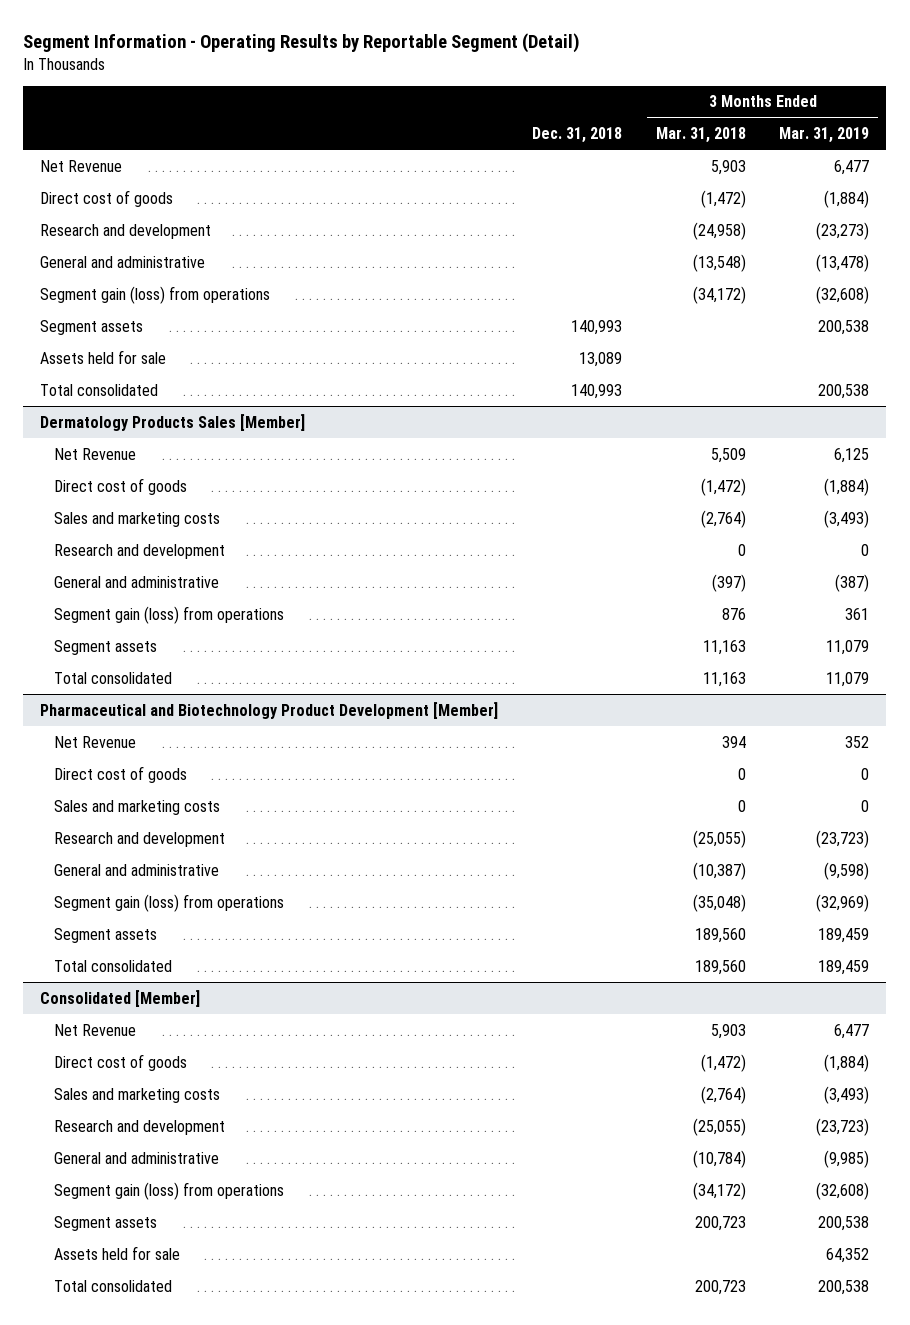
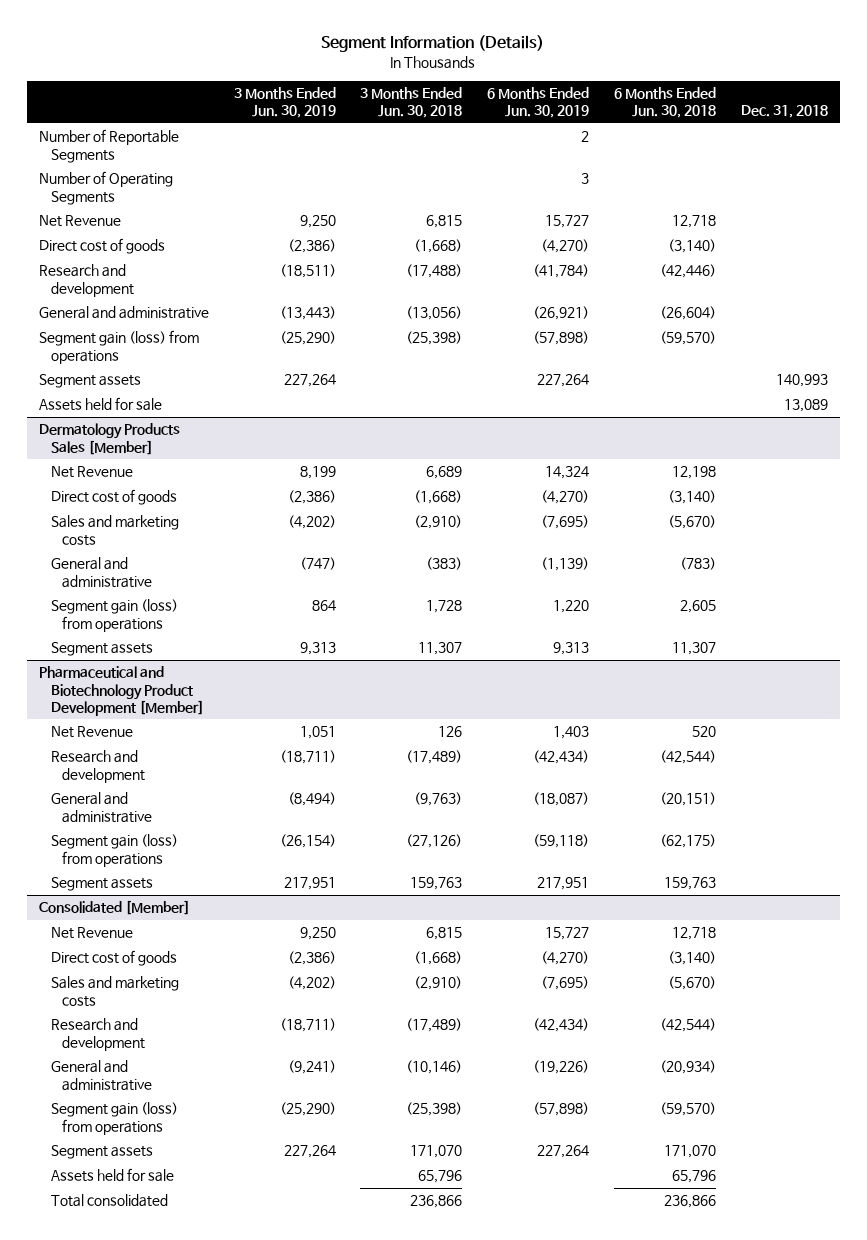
- Segment Information - Operating Results by Reportable Segment (Detail)
+ Segment Information (Details)
- | Dec. 31, 2018 | 3 Months Ended Mar. 31, 2018 | 3 Months Ended Mar. 31, 2019
+ | 3 Months Ended Jun. 30, 2019 | 3 Months Ended Jun. 30, 2018 | 6 Months Ended Jun. 30, 2019 | 6 Months Ended Jun. 30, 2018 | Dec. 31, 2018
+ Number of Reportable Segments | | | 2 | |
+ Number of Operating Segments | | | 3 | |
- Total consolidated | 140,993 | | 200,538
@ Dermatology Products Sales [Member]
- Research and development | | 0 | 0
- Total consolidated | | 11,163 | 11,079
@ Pharmaceutical and Biotechnology Product Development [Member]
- Direct cost of goods | | 0 | 0
- Sales and marketing costs | | 0 | 0
- Total consolidated | | 189,560 | 189,459

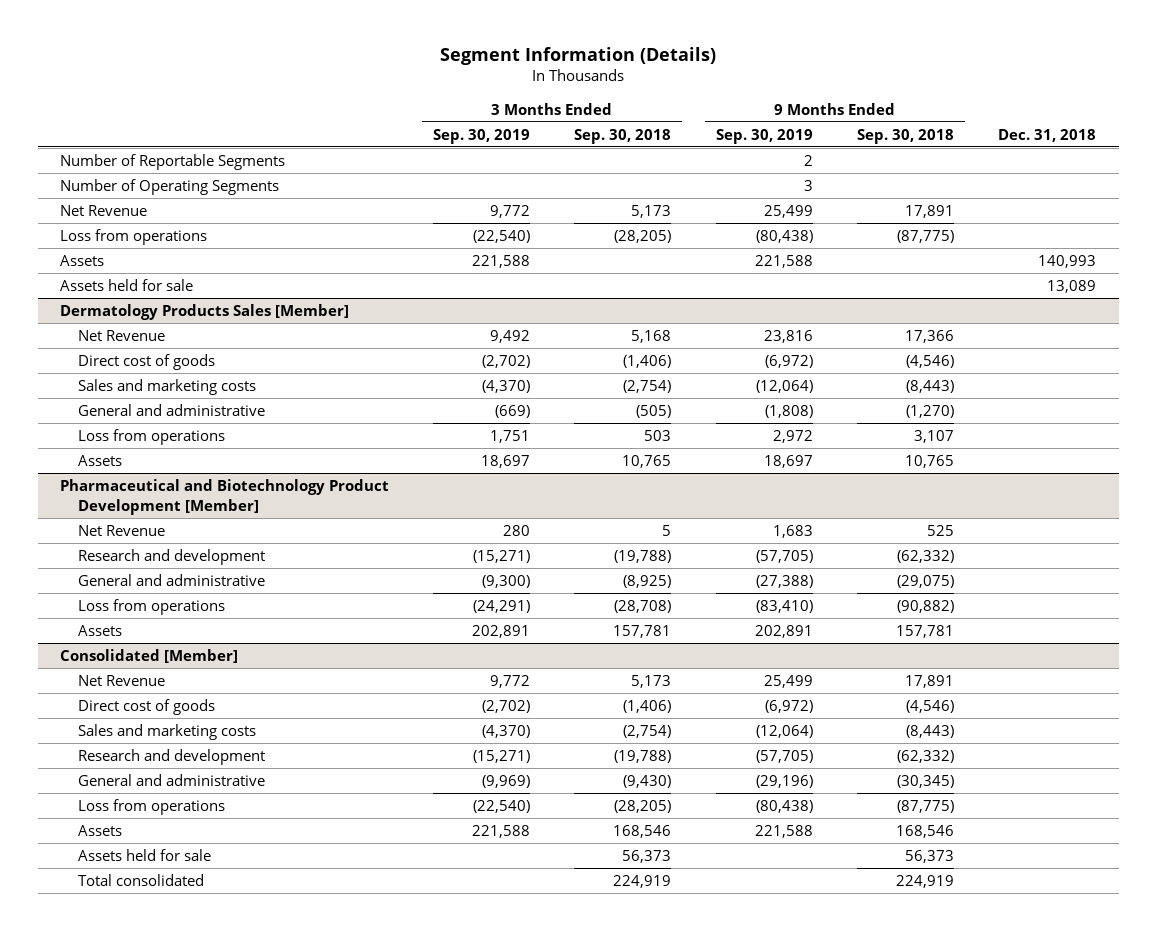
- | 3 Months Ended Jun. 30, 2019 | 3 Months Ended Jun. 30, 2018 | 6 Months Ended Jun. 30, 2019 | 6 Months Ended Jun. 30, 2018 | Dec. 31, 2018
+ | 3 Months Ended Sep. 30, 2019 | 3 Months Ended Sep. 30, 2018 | 9 Months Ended Sep. 30, 2019 | 9 Months Ended Sep. 30, 2018 | Dec. 31, 2018
- Direct cost of goods | (2,386) | (1,668) | (4,270) | (3,140) |
- Research and development | (18,511) | (17,488) | (41,784) | (42,446) |
- General and administrative | (13,443) | (13,056) | (26,921) | (26,604) |
- Segment gain (loss) from operations | (25,290) | (25,398) | (57,898) | (59,570) |
- Segment assets | 227,264 | | 227,264 | | 140,993
+ Loss from operations | (22,540) | (28,205) | (80,438) | (87,775) |
+ Assets | 221,588 | | 221,588 | | 140,993
@ Dermatology Products Sales [Member]
- Segment gain (loss) from operations | 864 | 1,728 | 1,220 | 2,605 |
- Segment assets | 9,313 | 11,307 | 9,313 | 11,307 |
+ Loss from operations | 1,751 | 503 | 2,972 | 3,107 |
+ Assets | 18,697 | 10,765 | 18,697 | 10,765 |
@ Pharmaceutical and Biotechnology Product Development [Member]
- Segment gain (loss) from operations | (26,154) | (27,126) | (59,118) | (62,175) |
- Segment assets | 217,951 | 159,763 | 217,951 | 159,763 |
+ Loss from operations | (24,291) | (28,708) | (83,410) | (90,882) |
+ Assets | 202,891 | 157,781 | 202,891 | 157,781 |
@ Consolidated [Member]
- Segment gain (loss) from operations | (25,290) | (25,398) | (57,898) | (59,570) |
- Segment assets | 227,264 | 171,070 | 227,264 | 171,070 |
+ Loss from operations | (22,540) | (28,205) | (80,438) | (87,775) |
+ Assets | 221,588 | 168,546 | 221,588 | 168,546 |

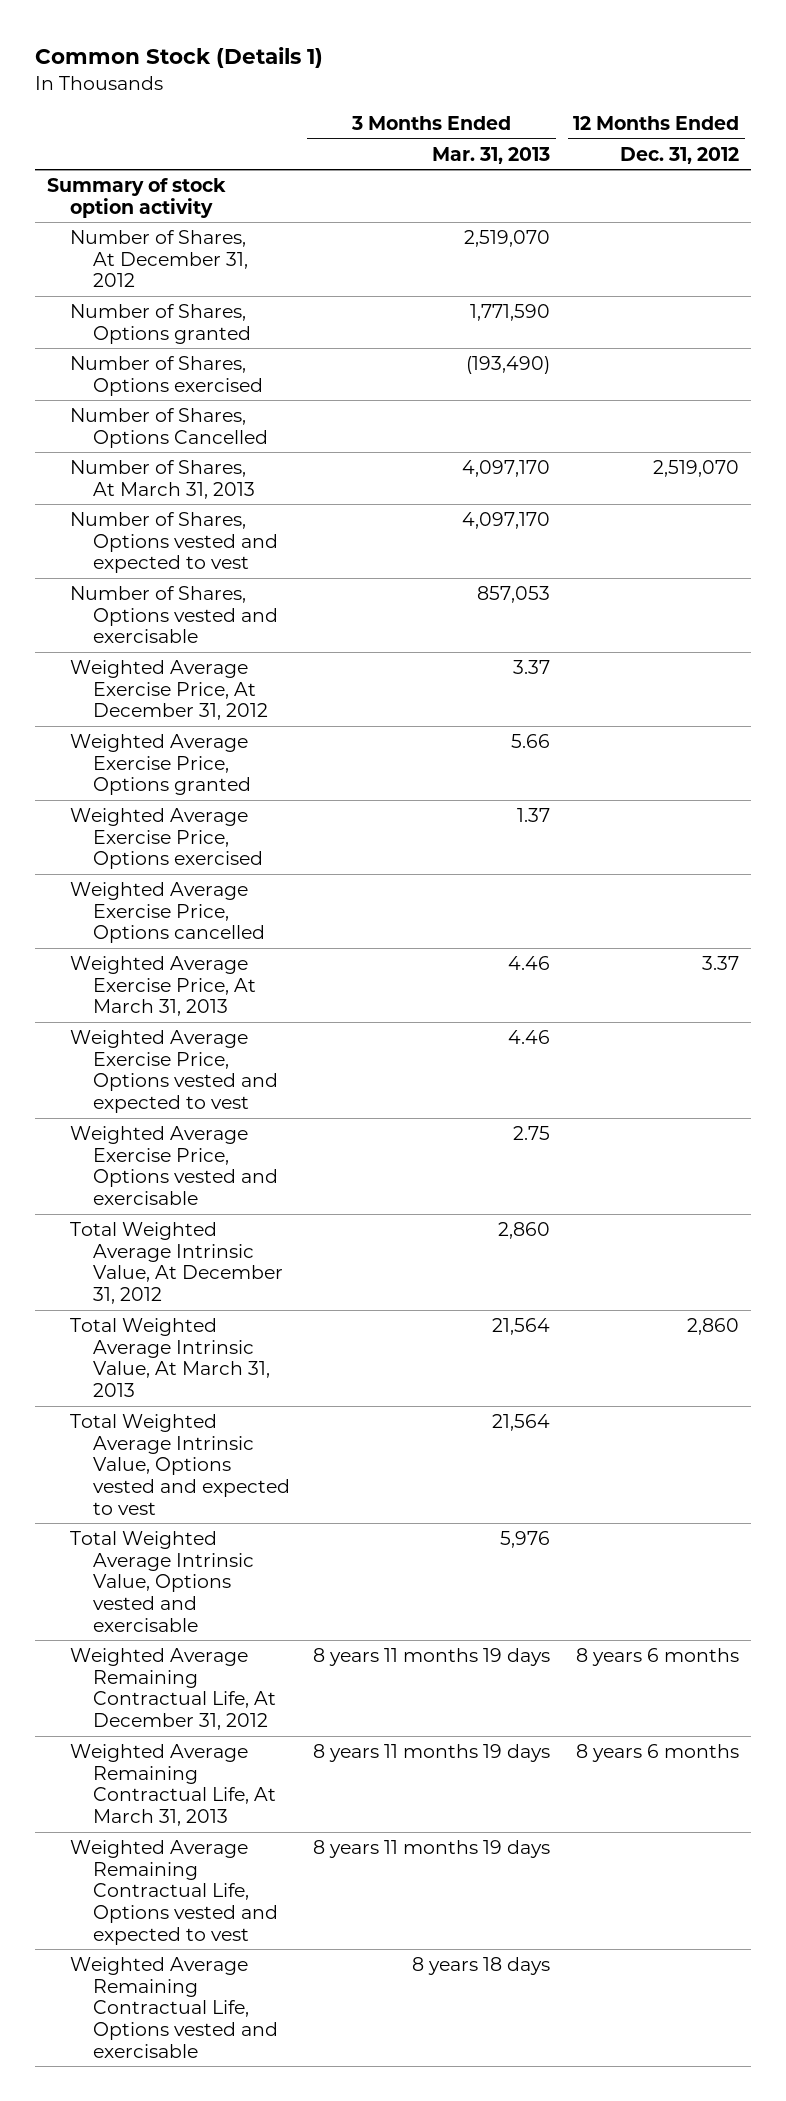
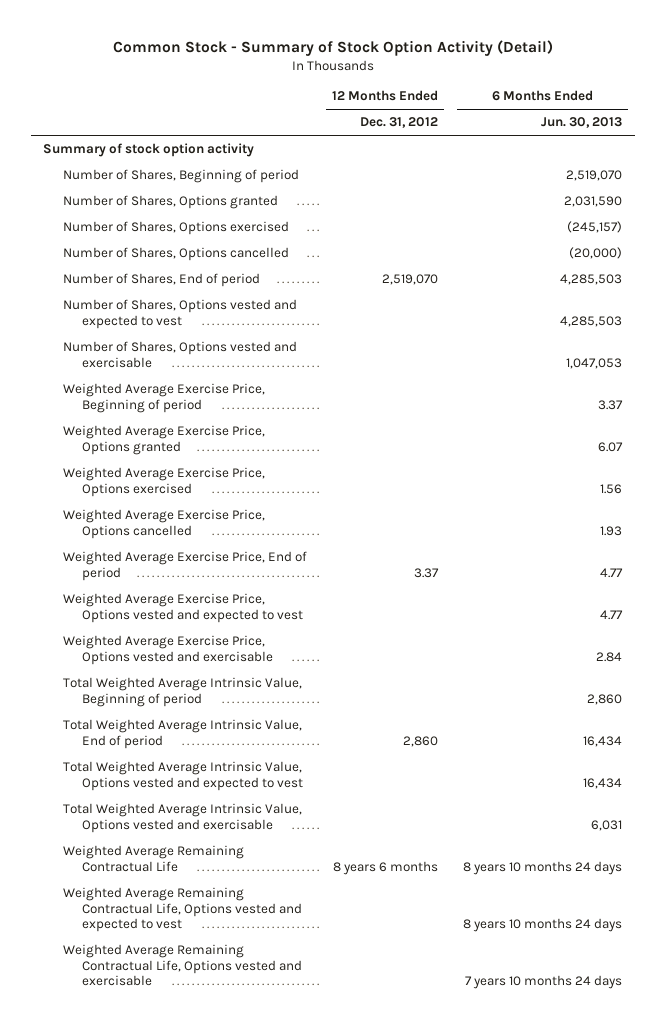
- Common Stock (Details 1)
+ Common Stock - Summary of Stock Option Activity (Detail)
- | 3 Months Ended Mar. 31, 2013 | 12 Months Ended Dec. 31, 2012
+ | 12 Months Ended Dec. 31, 2012 | 6 Months Ended Jun. 30, 2013
- Number of Shares, At December 31, 2012 | 2,519,070 |
+ Number of Shares, Beginning of period | | 2,519,070
- Number of Shares, Options Cancelled
- Number of Shares, At March 31, 2013 | 4,097,170 | 2,519,070
+ Number of Shares, Options cancelled | | (20,000)
+ Number of Shares, End of period | 2,519,070 | 4,285,503
- Weighted Average Exercise Price, At December 31, 2012 | 3.37 |
+ Weighted Average Exercise Price, Beginning of period | | 3.37
- Weighted Average Exercise Price, At March 31, 2013 | 4.46 | 3.37
+ Weighted Average Exercise Price, End of period | 3.37 | 4.77
- Total Weighted Average Intrinsic Value, At December 31, 2012 | 2,860 |
- Total Weighted Average Intrinsic Value, At March 31, 2013 | 21,564 | 2,860
+ Total Weighted Average Intrinsic Value, Beginning of period | | 2,860
+ Total Weighted Average Intrinsic Value, End of period | 2,860 | 16,434
- Weighted Average Remaining Contractual Life, At December 31, 2012 | 8 years 11 months 19 days | 8 years 6 months
- Weighted Average Remaining Contractual Life, At March 31, 2013 | 8 years 11 months 19 days | 8 years 6 months
+ Weighted Average Remaining Contractual Life | 8 years 6 months | 8 years 10 months 24 days

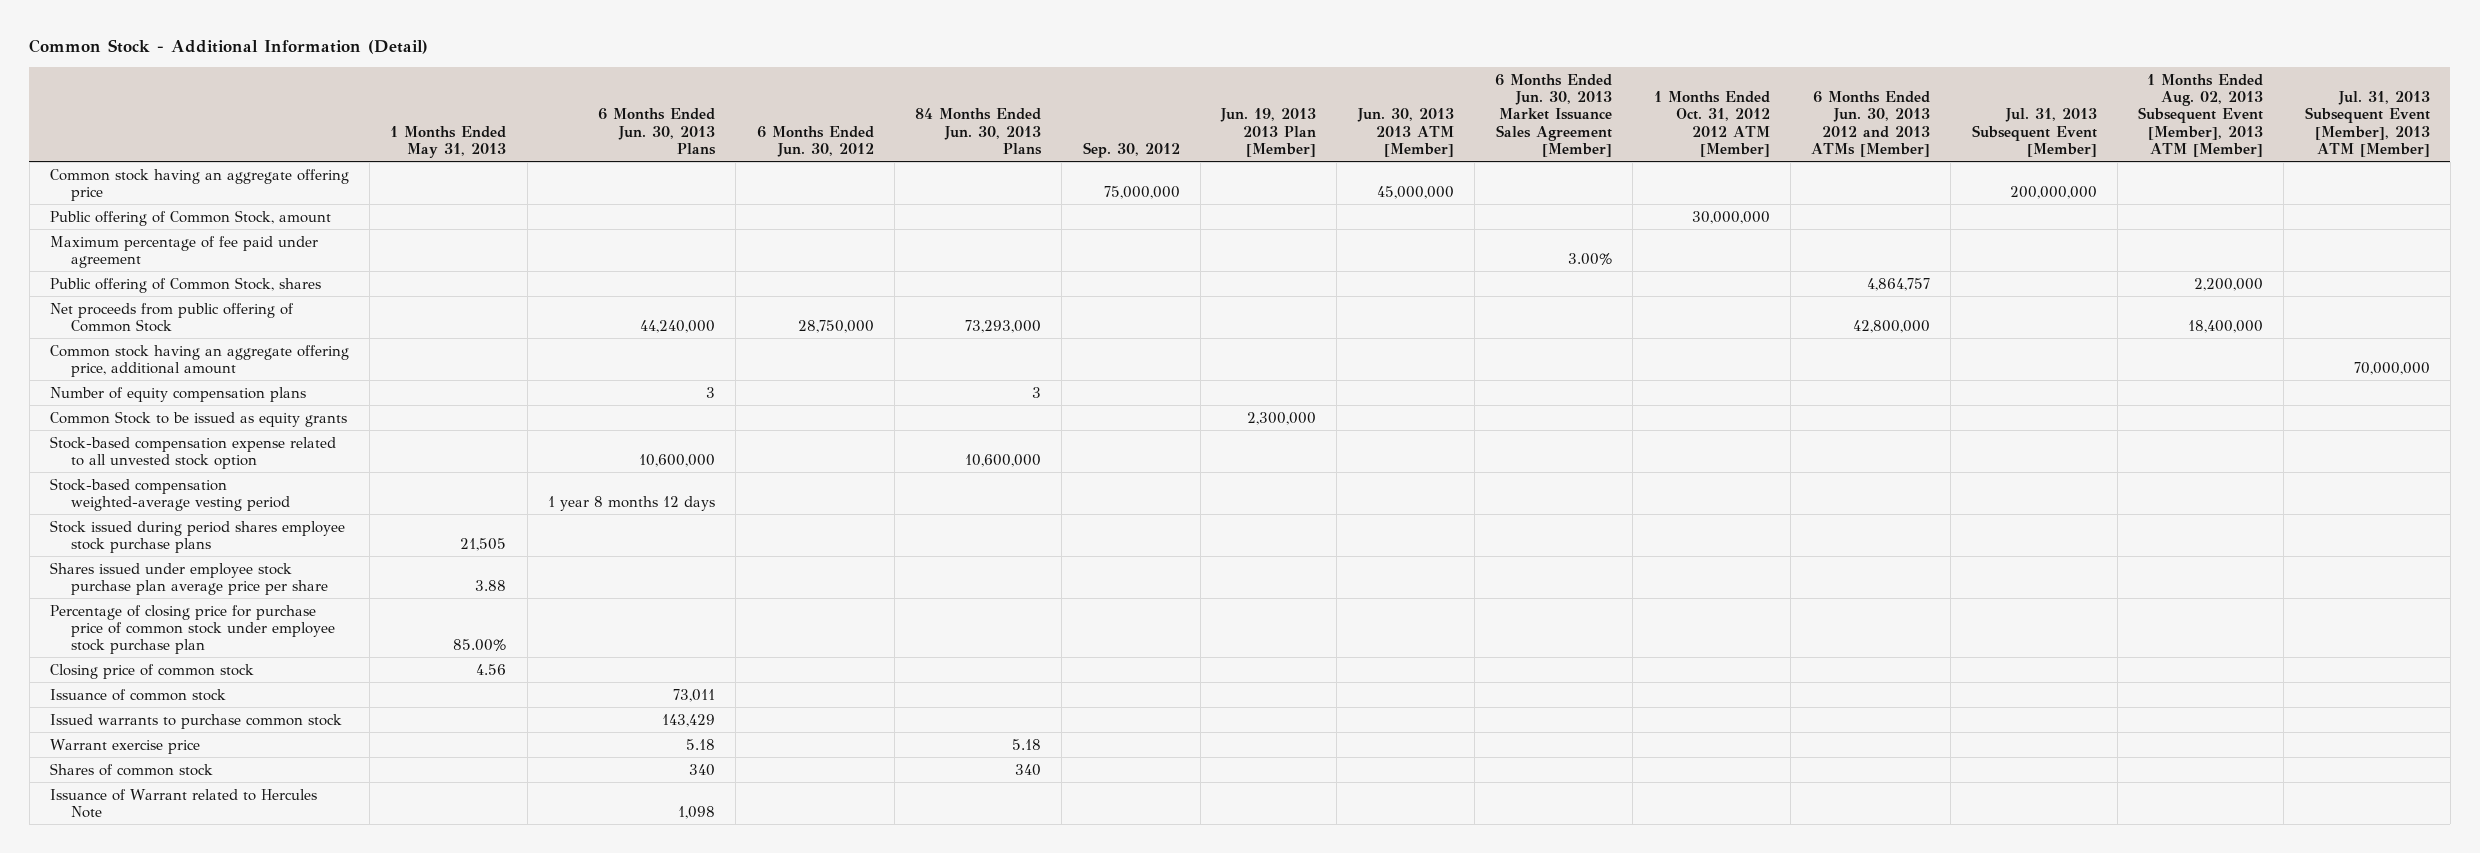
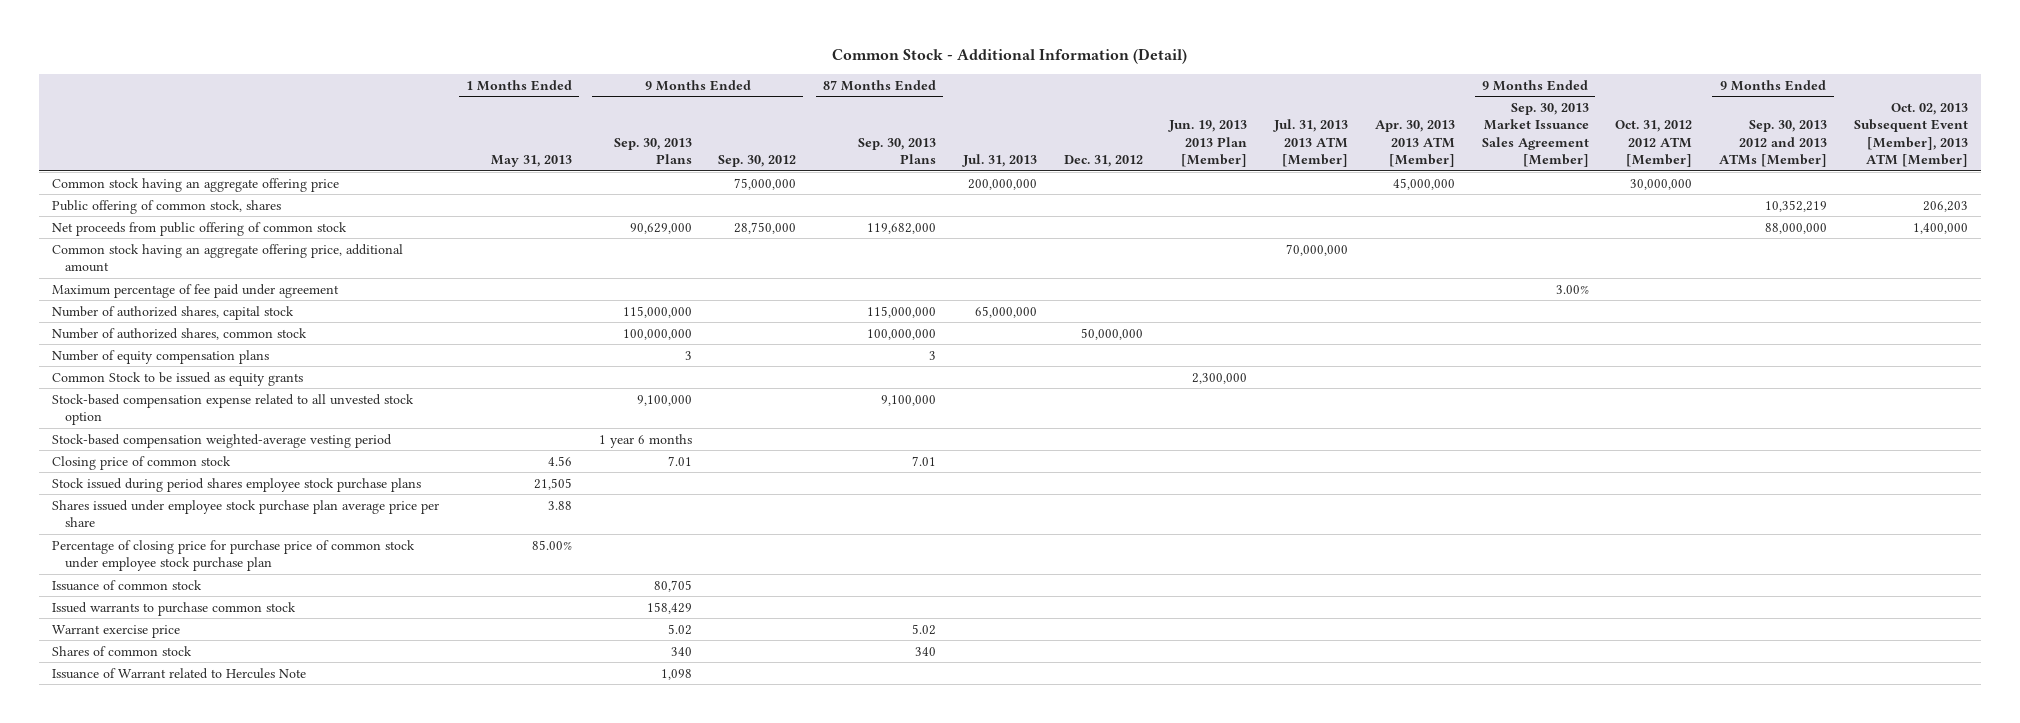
- | 1 Months Ended May 31, 2013 | 6 Months Ended Jun. 30, 2013 Plans | 6 Months Ended Jun. 30, 2012 | 84 Months Ended Jun. 30, 2013 Plans | Sep. 30, 2012 | Jun. 19, 2013 2013 Plan [Member] | Jun. 30, 2013 2013 ATM [Member] | 6 Months Ended Jun. 30, 2013 Market Issuance Sales Agreement [Member] | 1 Months Ended Oct. 31, 2012 2012 ATM [Member] | 6 Months Ended Jun. 30, 2013 2012 and 2013 ATMs [Member] | Jul. 31, 2013 Subsequent Event [Member] | 1 Months Ended Aug. 02, 2013 Subsequent Event [Member], 2013 ATM [Member] | Jul. 31, 2013 Subsequent Event [Member], 2013 ATM [Member]
+ | 1 Months Ended May 31, 2013 | 9 Months Ended Sep. 30, 2013 Plans | 9 Months Ended Sep. 30, 2012 | 87 Months Ended Sep. 30, 2013 Plans | Jul. 31, 2013 | Dec. 31, 2012 | Jun. 19, 2013 2013 Plan [Member] | Jul. 31, 2013 2013 ATM [Member] | Apr. 30, 2013 2013 ATM [Member] | 9 Months Ended Sep. 30, 2013 Market Issuance Sales Agreement [Member] | Oct. 31, 2012 2012 ATM [Member] | 9 Months Ended Sep. 30, 2013 2012 and 2013 ATMs [Member] | Oct. 02, 2013 Subsequent Event [Member], 2013 ATM [Member]
- Public offering of Common Stock, amount | | | | | | | | | 30,000,000 | | | |
- Public offering of Common Stock, shares | | | | | | | | | | 4,864,757 | | 2,200,000 |
- Net proceeds from public offering of Common Stock | | 44,240,000 | 28,750,000 | 73,293,000 | | | | | | 42,800,000 | | 18,400,000 |
+ Public offering of common stock, shares | | | | | | | | | | | | 10,352,219 | 206,203
+ Net proceeds from public offering of common stock | | 90,629,000 | 28,750,000 | 119,682,000 | | | | | | | | 88,000,000 | 1,400,000
moved down: Maximum percentage of fee paid under agreement | | | | | | | | | | 3.00% | | |
+ Number of authorized shares, capital stock | | 115,000,000 | | 115,000,000 | 65,000,000 | | | | | | | |
+ Number of authorized shares, common stock | | 100,000,000 | | 100,000,000 | | 50,000,000 | | | | | | |
moved up: Closing price of common stock | 4.56 | 7.01 | | 7.01 | | | | | | | | |

